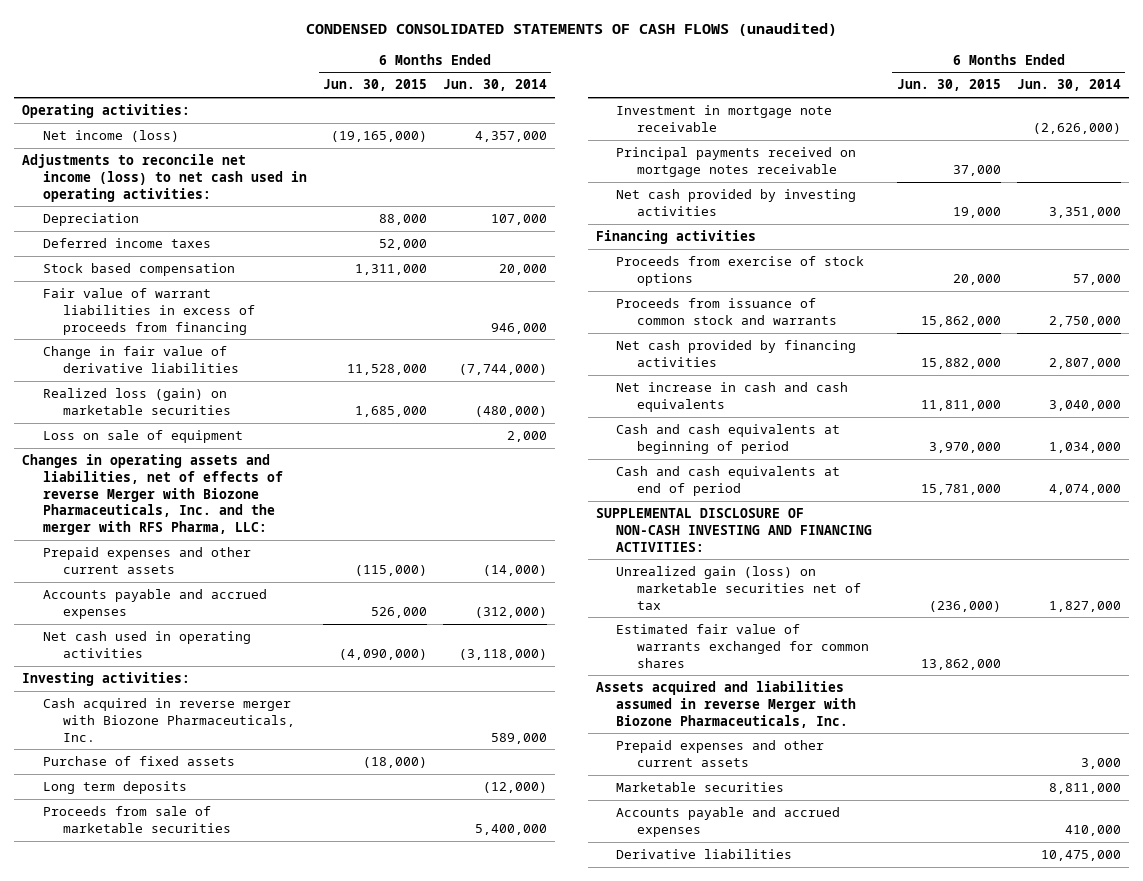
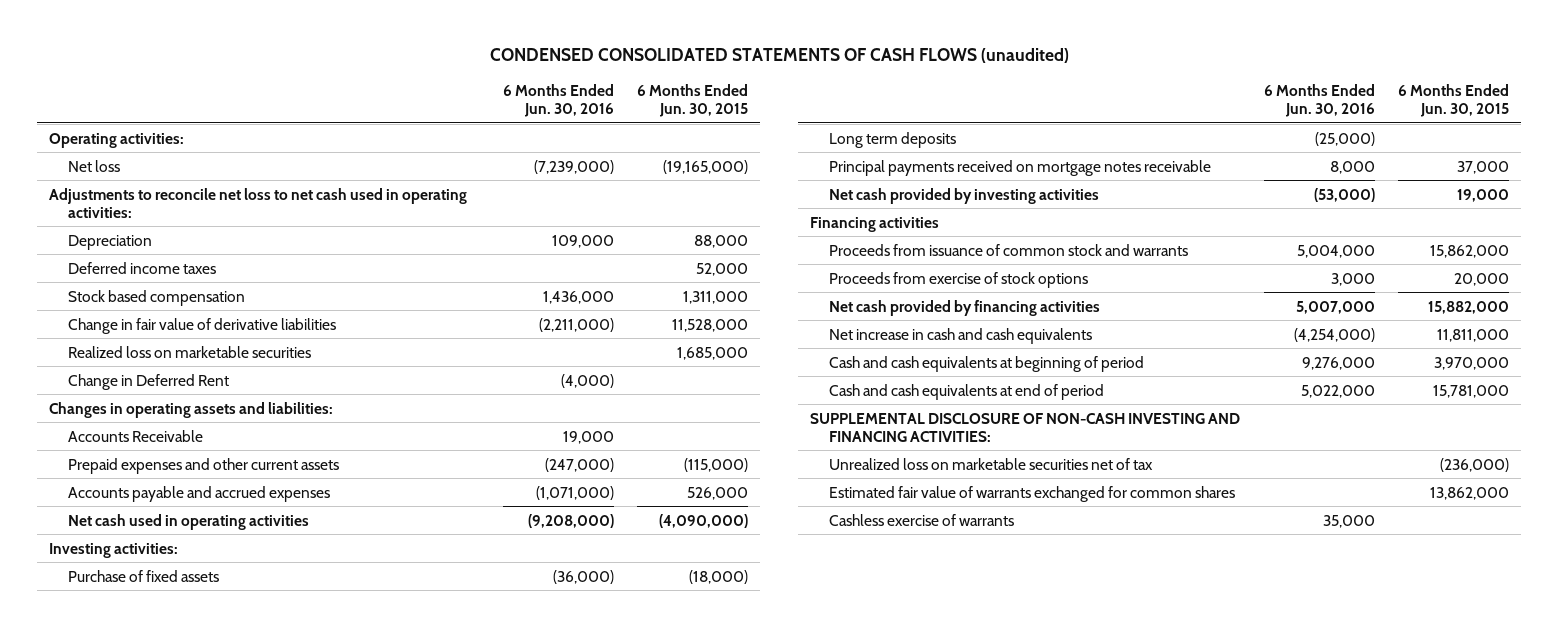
- | 6 Months Ended Jun. 30, 2015 | 6 Months Ended Jun. 30, 2014
+ | 6 Months Ended Jun. 30, 2016 | 6 Months Ended Jun. 30, 2015
- Net income (loss) | (19,165,000) | 4,357,000
- Adjustments to reconcile net income (loss) to net cash used in operating activities:
+ Net loss | (7,239,000) | (19,165,000)
+ Adjustments to reconcile net loss to net cash used in operating activities:
- Fair value of warrant liabilities in excess of proceeds from financing | | 946,000
- Realized loss (gain) on marketable securities | 1,685,000 | (480,000)
- Loss on sale of equipment | | 2,000
- Changes in operating assets and liabilities, net of effects of reverse Merger with Biozone Pharmaceuticals, Inc. and the merger with RFS Pharma, LLC:
+ Realized loss on marketable securities | | 1,685,000
+ Change in Deferred Rent | (4,000) |
+ Changes in operating assets and liabilities:
+ Accounts Receivable | 19,000 |
- Cash acquired in reverse merger with Biozone Pharmaceuticals, Inc. | | 589,000
- Proceeds from sale of marketable securities | | 5,400,000
- Investment in mortgage note receivable | | (2,626,000)
moved down: Proceeds from exercise of stock options | 3,000 | 20,000
- Unrealized gain (loss) on marketable securities net of tax | (236,000) | 1,827,000
+ Unrealized loss on marketable securities net of tax | | (236,000)
- Assets acquired and liabilities assumed in reverse Merger with Biozone Pharmaceuticals, Inc.
- Prepaid expenses and other current assets | | 3,000
- Marketable securities | | 8,811,000
- Accounts payable and accrued expenses | | 410,000
- Derivative liabilities | | 10,475,000
+ Cashless exercise of warrants | 35,000 |

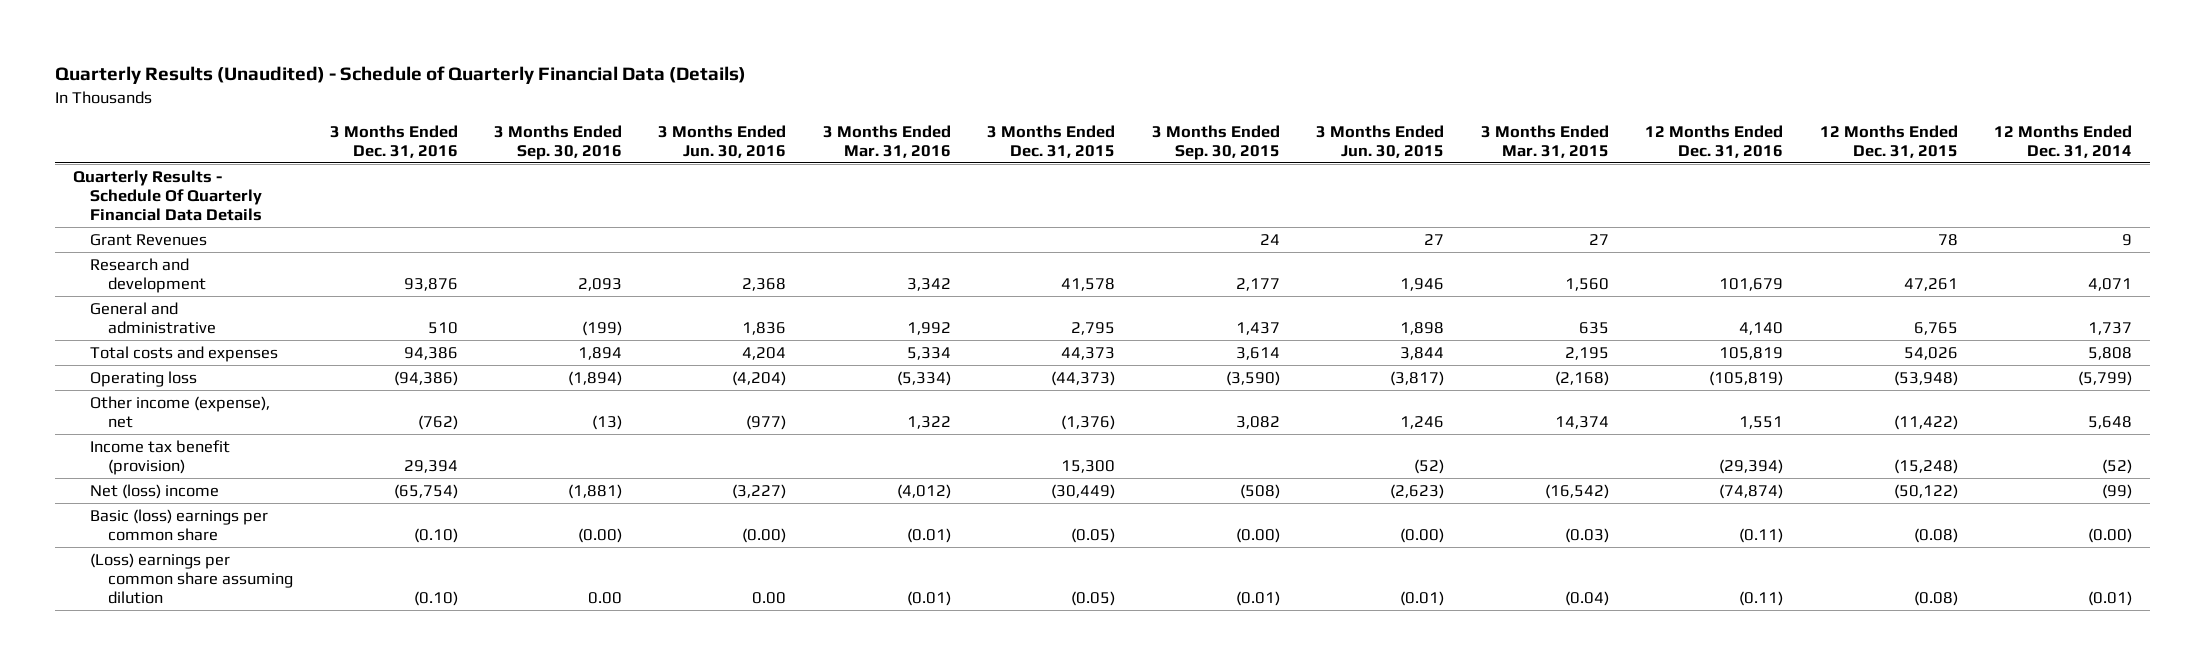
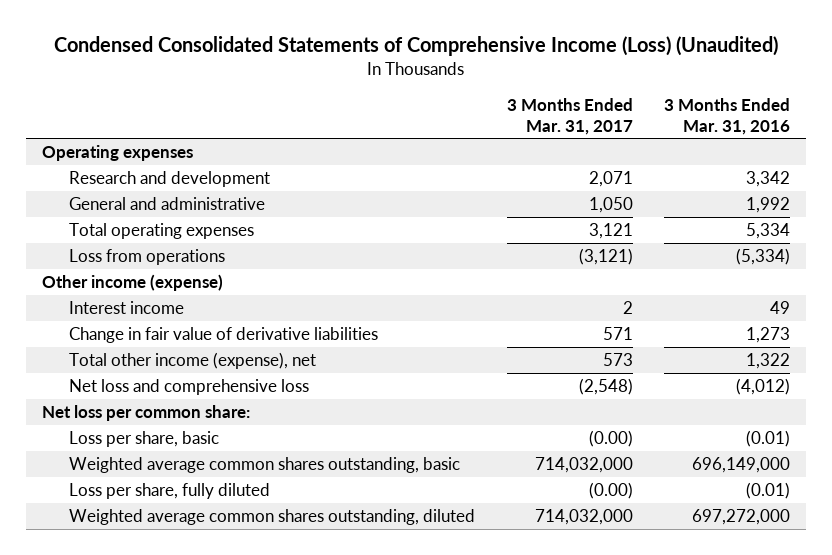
- Quarterly Results (Unaudited) - Schedule of Quarterly Financial Data (Details)
+ Condensed Consolidated Statements of Comprehensive Income (Loss) (Unaudited)
- | 3 Months Ended Dec. 31, 2016 | 3 Months Ended Sep. 30, 2016 | 3 Months Ended Jun. 30, 2016 | 3 Months Ended Mar. 31, 2016 | 3 Months Ended Dec. 31, 2015 | 3 Months Ended Sep. 30, 2015 | 3 Months Ended Jun. 30, 2015 | 3 Months Ended Mar. 31, 2015 | 12 Months Ended Dec. 31, 2016 | 12 Months Ended Dec. 31, 2015 | 12 Months Ended Dec. 31, 2014
+ | 3 Months Ended Mar. 31, 2017 | 3 Months Ended Mar. 31, 2016
- Quarterly Results - Schedule Of Quarterly Financial Data Details
- Grant Revenues | | | | | | 24 | 27 | 27 | | 78 | 9
+ Operating expenses
- Total costs and expenses | 94,386 | 1,894 | 4,204 | 5,334 | 44,373 | 3,614 | 3,844 | 2,195 | 105,819 | 54,026 | 5,808
- Operating loss | (94,386) | (1,894) | (4,204) | (5,334) | (44,373) | (3,590) | (3,817) | (2,168) | (105,819) | (53,948) | (5,799)
- Other income (expense), net | (762) | (13) | (977) | 1,322 | (1,376) | 3,082 | 1,246 | 14,374 | 1,551 | (11,422) | 5,648
- Income tax benefit (provision) | 29,394 | | | | 15,300 | | (52) | | (29,394) | (15,248) | (52)
- Net (loss) income | (65,754) | (1,881) | (3,227) | (4,012) | (30,449) | (508) | (2,623) | (16,542) | (74,874) | (50,122) | (99)
- Basic (loss) earnings per common share | (0.10) | (0.00) | (0.00) | (0.01) | (0.05) | (0.00) | (0.00) | (0.03) | (0.11) | (0.08) | (0.00)
- (Loss) earnings per common share assuming dilution | (0.10) | 0.00 | 0.00 | (0.01) | (0.05) | (0.01) | (0.01) | (0.04) | (0.11) | (0.08) | (0.01)
+ Total operating expenses | 3,121 | 5,334
+ Loss from operations | (3,121) | (5,334)
+ Other income (expense)
+ Interest income | 2 | 49
+ Change in fair value of derivative liabilities | 571 | 1,273
+ Total other income (expense), net | 573 | 1,322
+ Net loss and comprehensive loss | (2,548) | (4,012)
+ Net loss per common share:
+ Loss per share, basic | (0.00) | (0.01)
+ Weighted average common shares outstanding, basic | 714,032,000 | 696,149,000
+ Loss per share, fully diluted | (0.00) | (0.01)
+ Weighted average common shares outstanding, diluted | 714,032,000 | 697,272,000

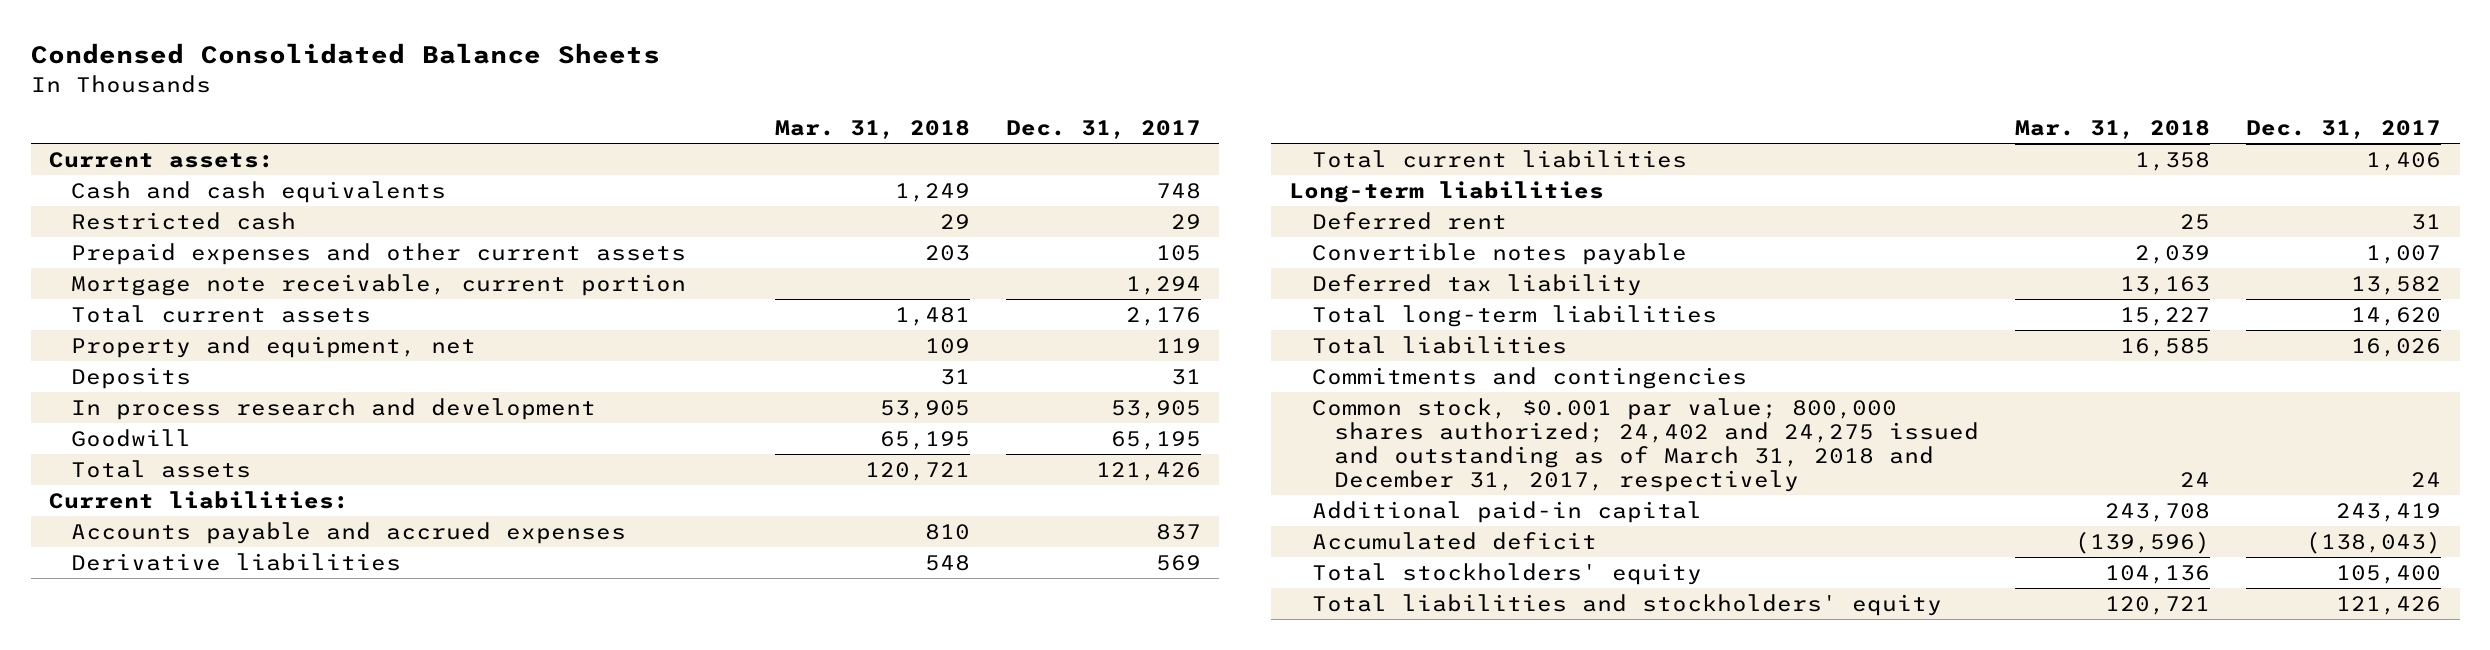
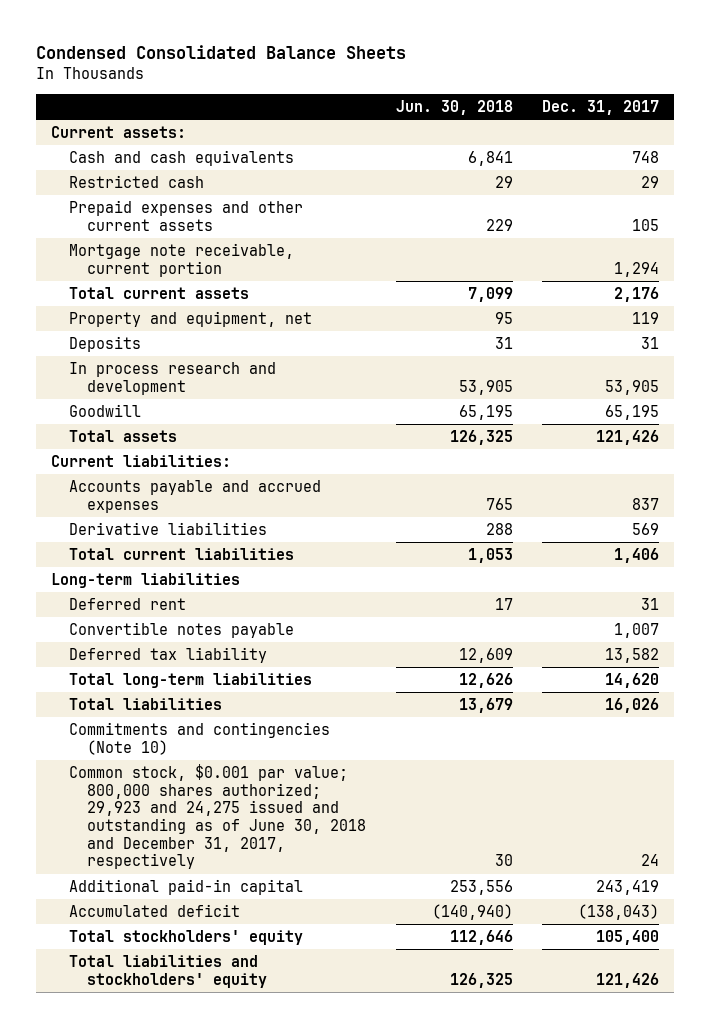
- | Mar. 31, 2018 | Dec. 31, 2017
+ | Jun. 30, 2018 | Dec. 31, 2017
- Commitments and contingencies
- Common stock, $0.001 par value; 800,000 shares authorized; 24,402 and 24,275 issued and outstanding as of March 31, 2018 and December 31, 2017, respectively | 24 | 24
+ Commitments and contingencies (Note 10)
+ Common stock, $0.001 par value; 800,000 shares authorized; 29,923 and 24,275 issued and outstanding as of June 30, 2018 and December 31, 2017, respectively | 30 | 24

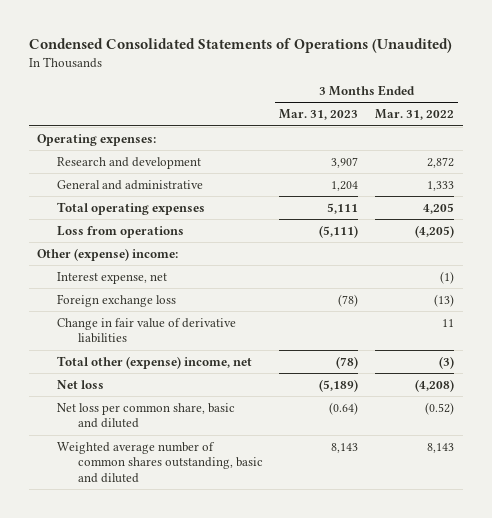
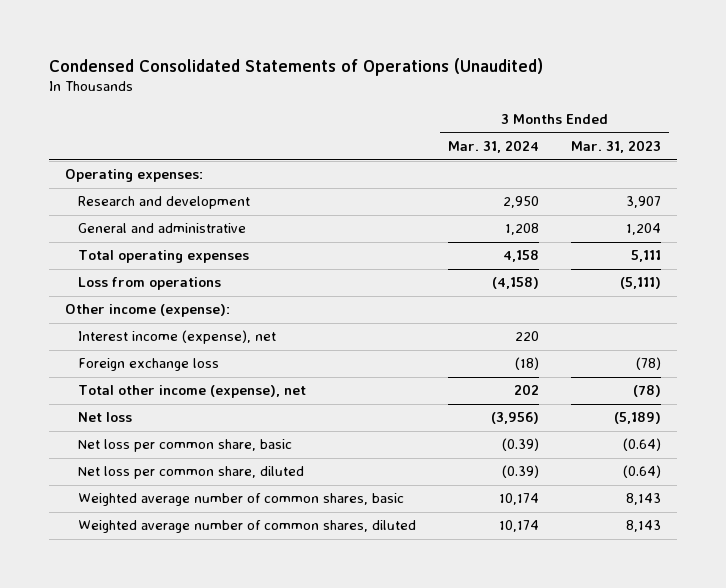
- | 3 Months Ended Mar. 31, 2023 | 3 Months Ended Mar. 31, 2022
+ | 3 Months Ended Mar. 31, 2024 | 3 Months Ended Mar. 31, 2023
- Other (expense) income:
- Interest expense, net | | (1)
+ Other income (expense):
+ Interest income (expense), net | 220 |
- Change in fair value of derivative liabilities | | 11
- Total other (expense) income, net | (78) | (3)
+ Total other income (expense), net | 202 | (78)
- Net loss per common share, basic and diluted | (0.64) | (0.52)
- Weighted average number of common shares outstanding, basic and diluted | 8,143 | 8,143
+ Net loss per common share, basic | (0.39) | (0.64)
+ Net loss per common share, diluted | (0.39) | (0.64)
+ Weighted average number of common shares, basic | 10,174 | 8,143
+ Weighted average number of common shares, diluted | 10,174 | 8,143

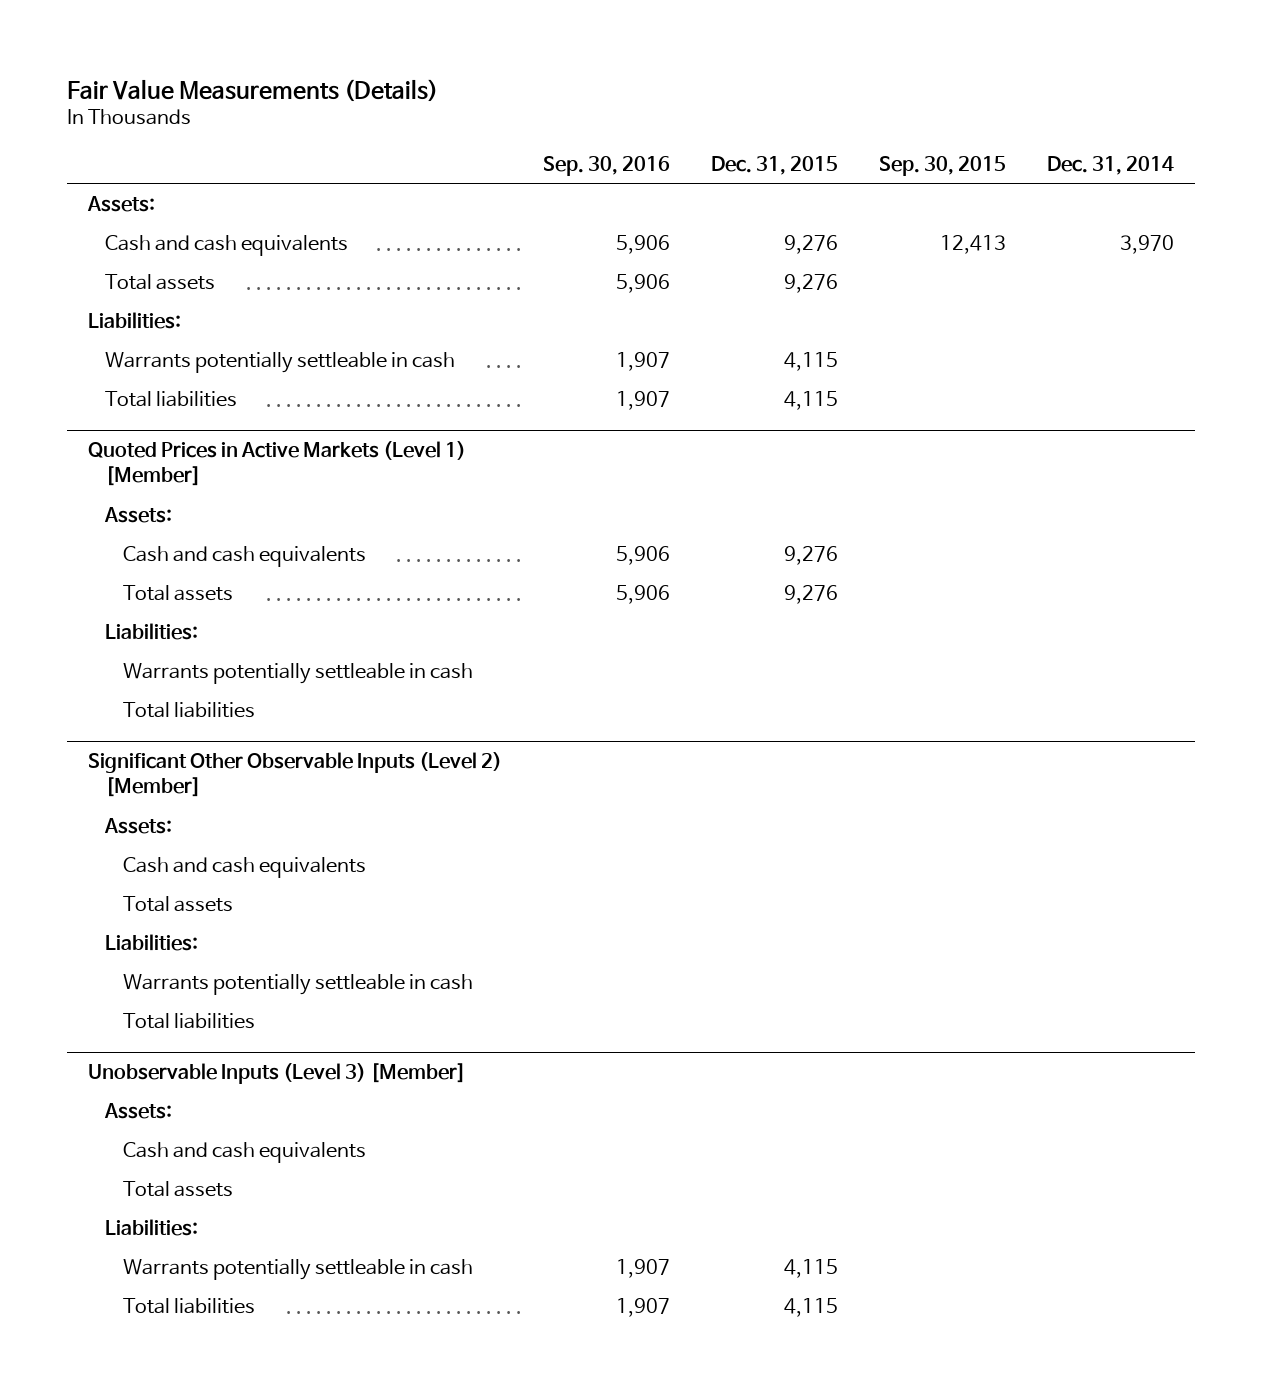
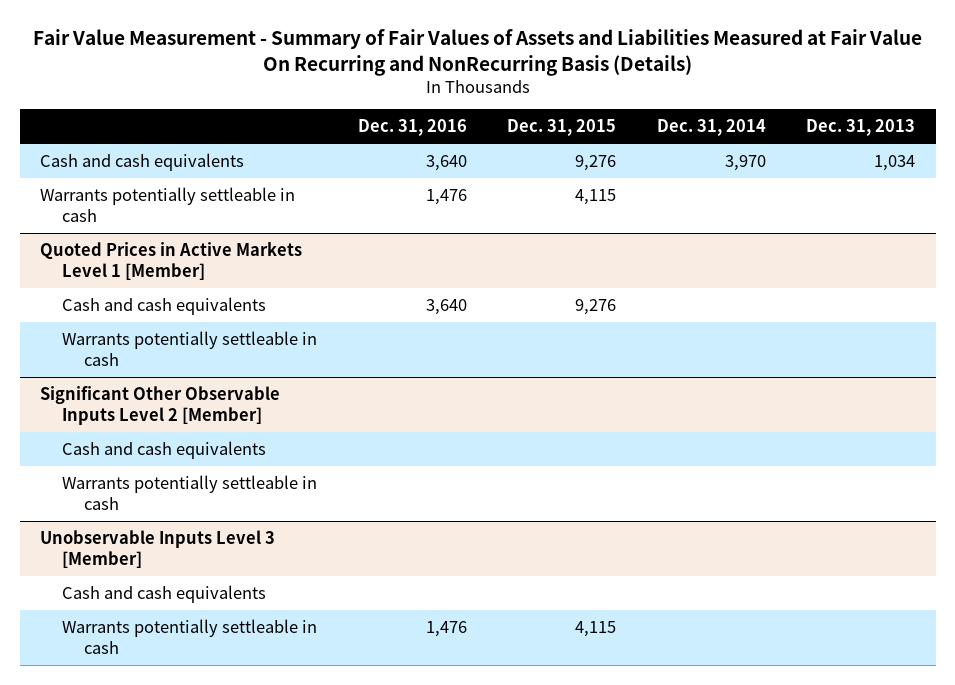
- Fair Value Measurements (Details)
+ Fair Value Measurement - Summary of Fair Values of Assets and Liabilities Measured at Fair Value On Recurring and NonRecurring Basis (Details)
- | Sep. 30, 2016 | Dec. 31, 2015 | Sep. 30, 2015 | Dec. 31, 2014
+ | Dec. 31, 2016 | Dec. 31, 2015 | Dec. 31, 2014 | Dec. 31, 2013
- Assets:
- Total assets | 5,906 | 9,276 | |
- Liabilities:
- Total liabilities | 1,907 | 4,115 | |
- Quoted Prices in Active Markets (Level 1) [Member]
- Assets:
+ Quoted Prices in Active Markets Level 1 [Member]
- Total assets | 5,906 | 9,276 | |
- Liabilities:
- Total liabilities
- Significant Other Observable Inputs (Level 2) [Member]
- Assets:
+ Significant Other Observable Inputs Level 2 [Member]
- Total assets
- Liabilities:
- Total liabilities
- Unobservable Inputs (Level 3) [Member]
- Assets:
+ Unobservable Inputs Level 3 [Member]
- Total assets
- Liabilities:
- Total liabilities | 1,907 | 4,115 | |

